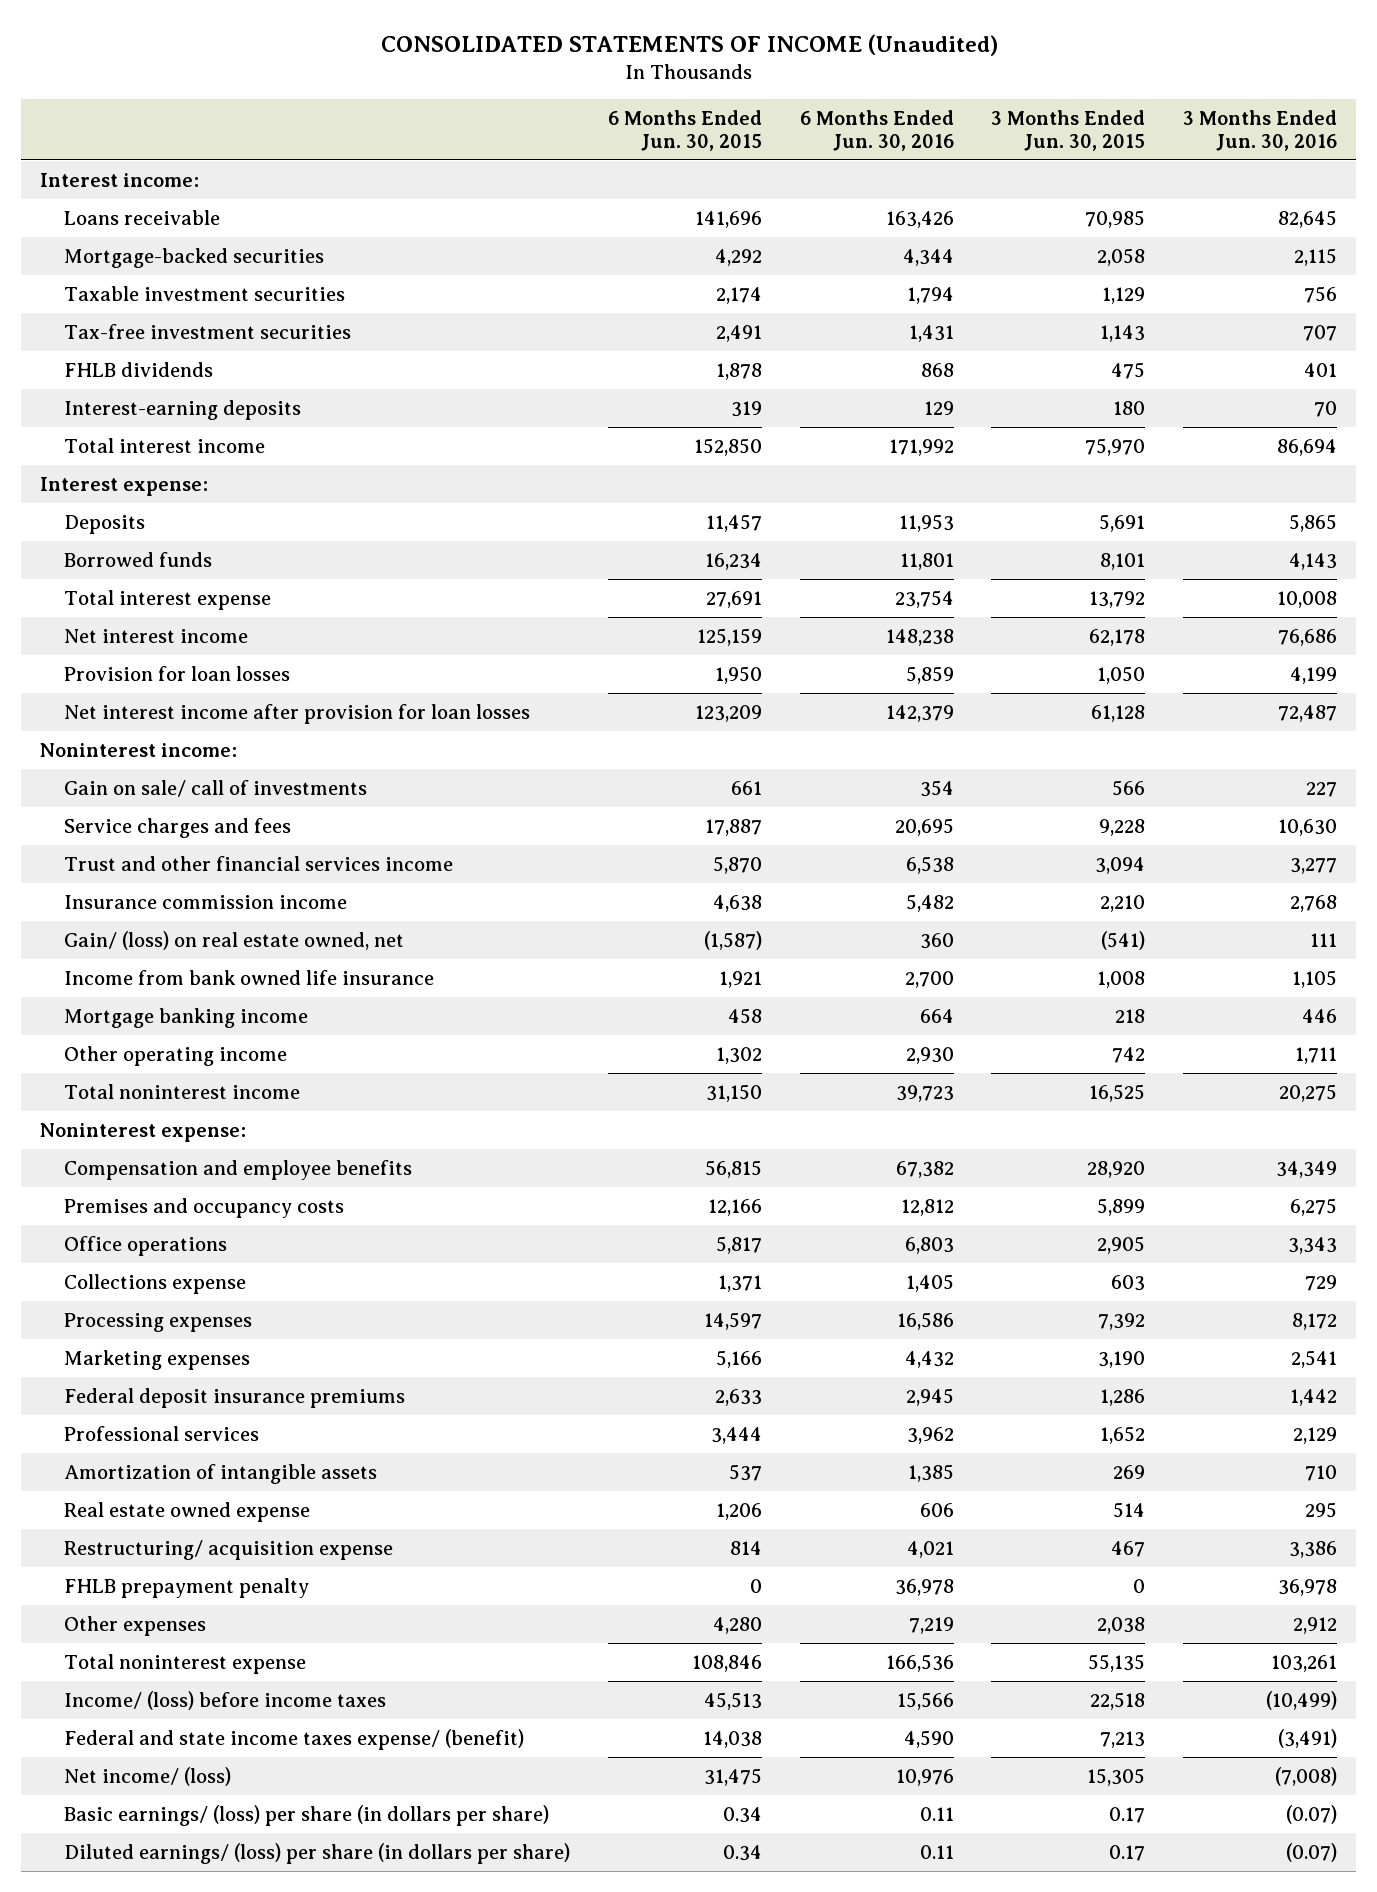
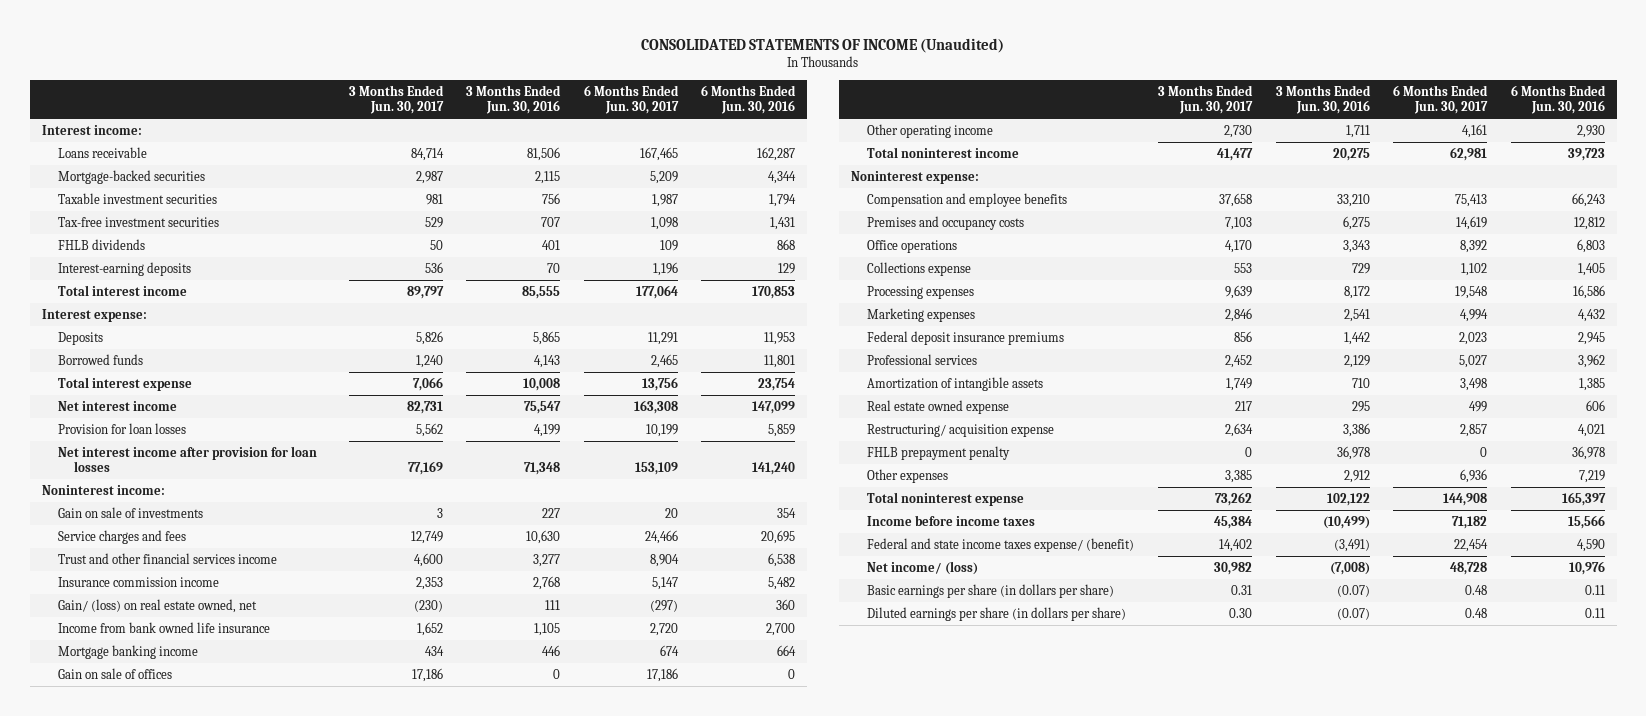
- | 6 Months Ended Jun. 30, 2015 | 6 Months Ended Jun. 30, 2016 | 3 Months Ended Jun. 30, 2015 | 3 Months Ended Jun. 30, 2016
+ | 3 Months Ended Jun. 30, 2017 | 3 Months Ended Jun. 30, 2016 | 6 Months Ended Jun. 30, 2017 | 6 Months Ended Jun. 30, 2016
- Loans receivable | 141,696 | 163,426 | 70,985 | 82,645
+ Loans receivable | 84,714 | 81,506 | 167,465 | 162,287
- Total interest income | 152,850 | 171,992 | 75,970 | 86,694
+ Total interest income | 89,797 | 85,555 | 177,064 | 170,853
- Net interest income | 125,159 | 148,238 | 62,178 | 76,686
+ Net interest income | 82,731 | 75,547 | 163,308 | 147,099
- Net interest income after provision for loan losses | 123,209 | 142,379 | 61,128 | 72,487
+ Net interest income after provision for loan losses | 77,169 | 71,348 | 153,109 | 141,240
- Gain on sale/ call of investments | 661 | 354 | 566 | 227
+ Gain on sale of investments | 3 | 227 | 20 | 354
+ Gain on sale of offices | 17,186 | 0 | 17,186 | 0
- Compensation and employee benefits | 56,815 | 67,382 | 28,920 | 34,349
+ Compensation and employee benefits | 37,658 | 33,210 | 75,413 | 66,243
- Total noninterest expense | 108,846 | 166,536 | 55,135 | 103,261
- Income/ (loss) before income taxes | 45,513 | 15,566 | 22,518 | (10,499)
+ Total noninterest expense | 73,262 | 102,122 | 144,908 | 165,397
+ Income before income taxes | 45,384 | (10,499) | 71,182 | 15,566
- Basic earnings/ (loss) per share (in dollars per share) | 0.34 | 0.11 | 0.17 | (0.07)
- Diluted earnings/ (loss) per share (in dollars per share) | 0.34 | 0.11 | 0.17 | (0.07)
+ Basic earnings per share (in dollars per share) | 0.31 | (0.07) | 0.48 | 0.11
+ Diluted earnings per share (in dollars per share) | 0.30 | (0.07) | 0.48 | 0.11

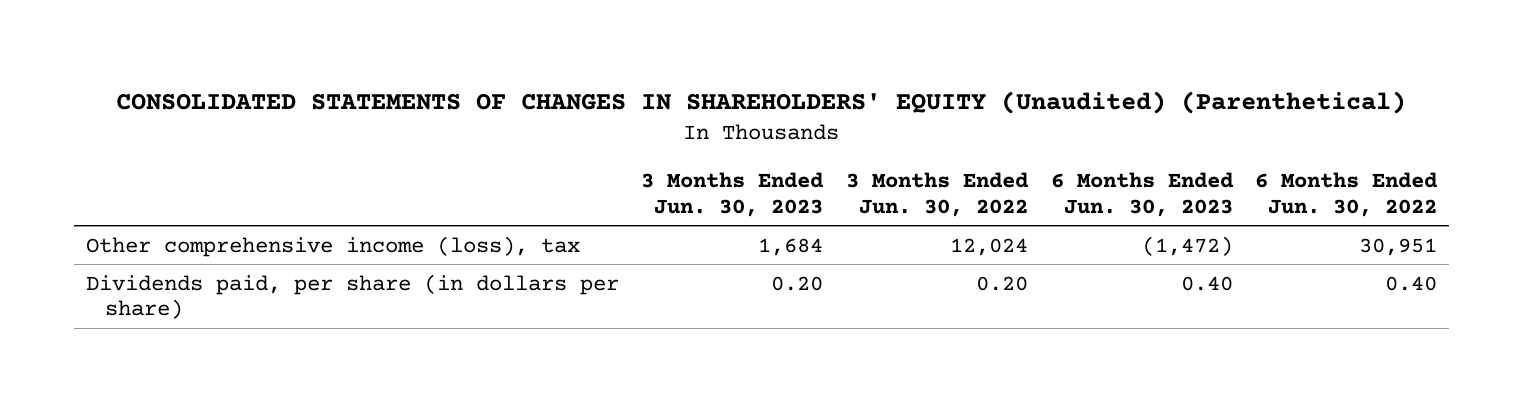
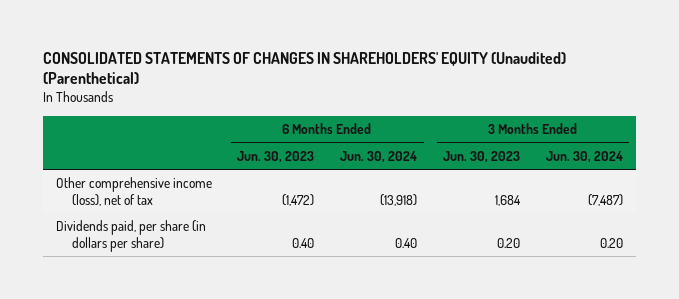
- | 3 Months Ended Jun. 30, 2023 | 3 Months Ended Jun. 30, 2022 | 6 Months Ended Jun. 30, 2023 | 6 Months Ended Jun. 30, 2022
+ | 6 Months Ended Jun. 30, 2023 | 6 Months Ended Jun. 30, 2024 | 3 Months Ended Jun. 30, 2023 | 3 Months Ended Jun. 30, 2024
- Other comprehensive income (loss), tax | 1,684 | 12,024 | (1,472) | 30,951
+ Other comprehensive income (loss), net of tax | (1,472) | (13,918) | 1,684 | (7,487)

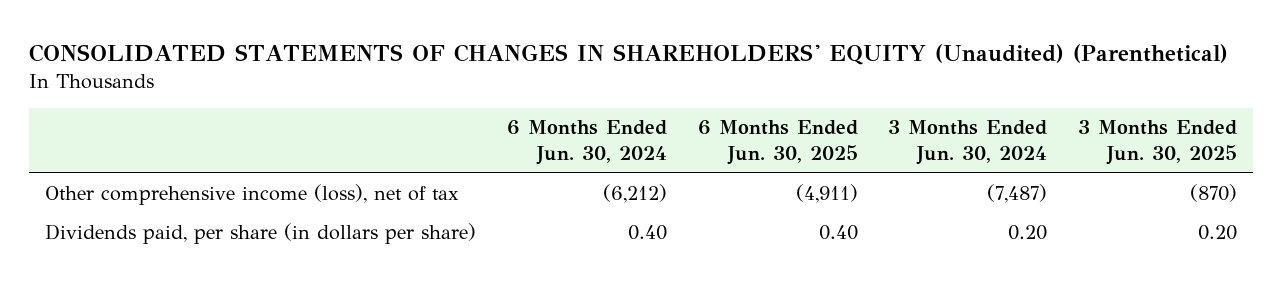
- | 6 Months Ended Jun. 30, 2023 | 6 Months Ended Jun. 30, 2024 | 3 Months Ended Jun. 30, 2023 | 3 Months Ended Jun. 30, 2024
+ | 6 Months Ended Jun. 30, 2024 | 6 Months Ended Jun. 30, 2025 | 3 Months Ended Jun. 30, 2024 | 3 Months Ended Jun. 30, 2025
- Other comprehensive income (loss), net of tax | (1,472) | (13,918) | 1,684 | (7,487)
+ Other comprehensive income (loss), net of tax | (6,212) | (4,911) | (7,487) | (870)

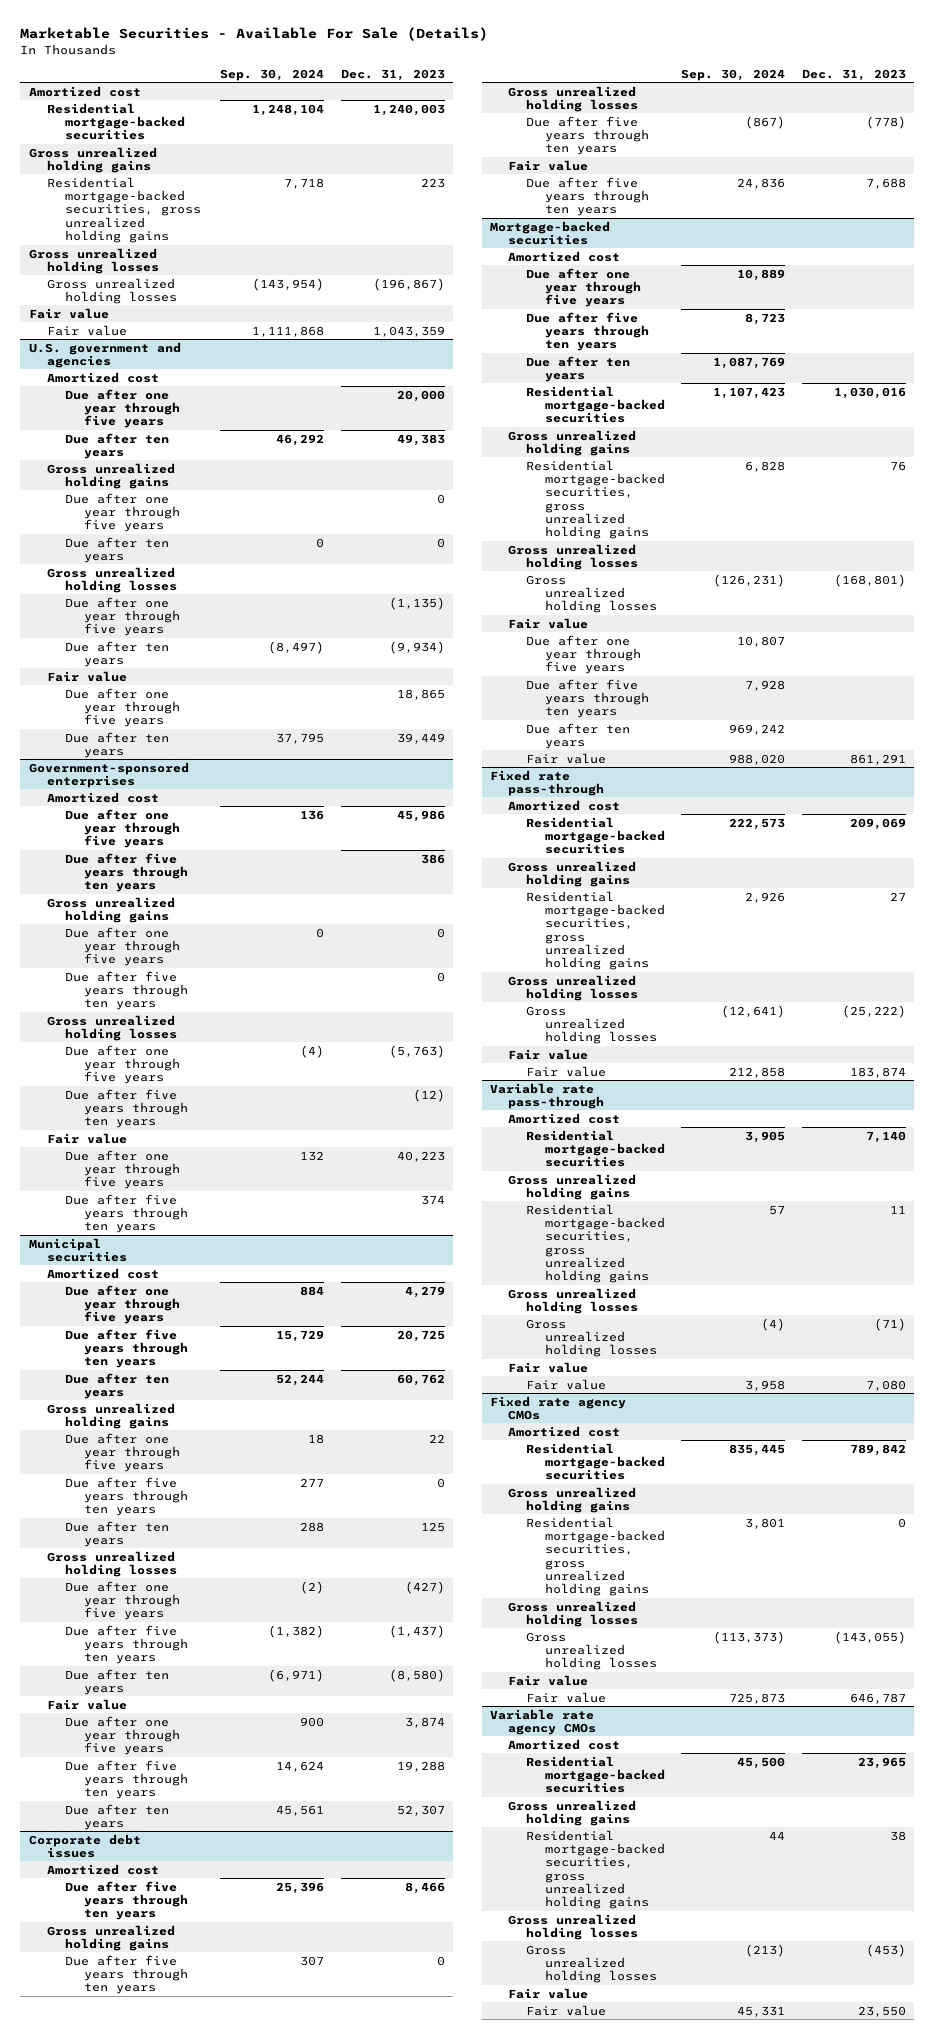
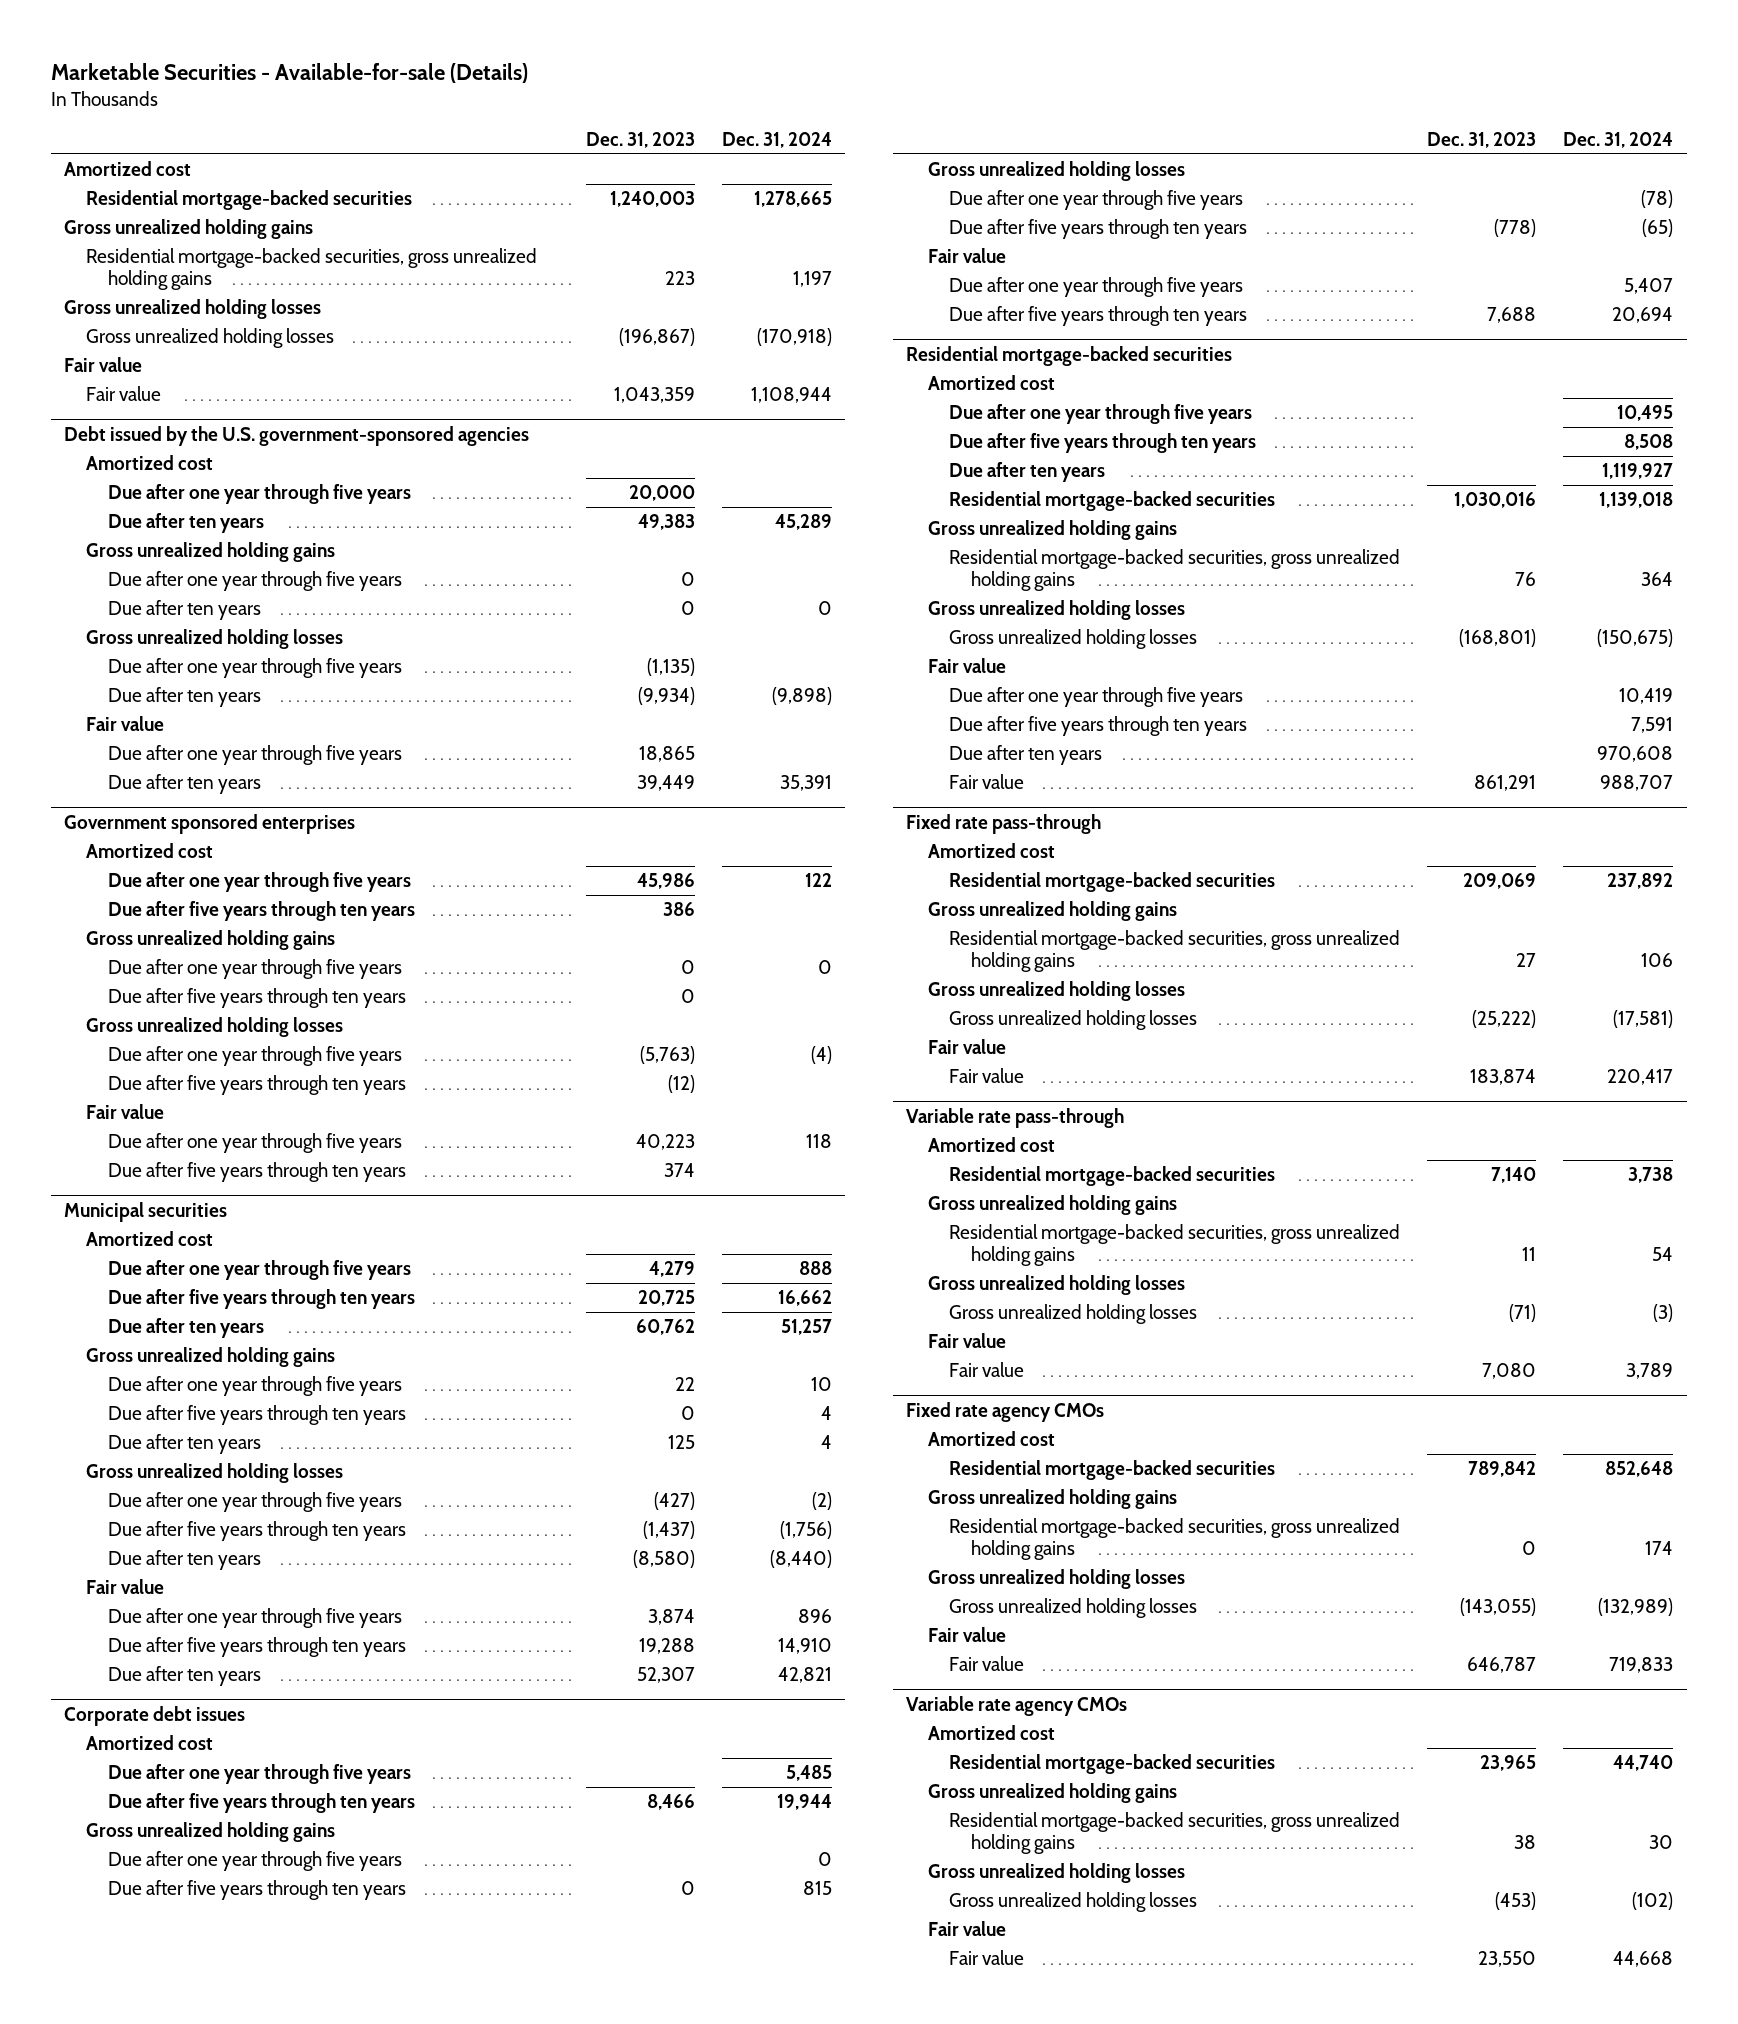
- Marketable Securities - Available For Sale (Details)
+ Marketable Securities - Available-for-sale (Details)
- | Sep. 30, 2024 | Dec. 31, 2023
+ | Dec. 31, 2023 | Dec. 31, 2024
- U.S. government and agencies
+ Debt issued by the U.S. government-sponsored agencies
- Government-sponsored enterprises
+ Government sponsored enterprises
@ Corporate debt issues
+ Due after one year through five years | | 5,485
+ Due after one year through five years | | 0
+ Due after one year through five years | | (78)
+ Due after one year through five years | | 5,407
- Mortgage-backed securities
+ Residential mortgage-backed securities

